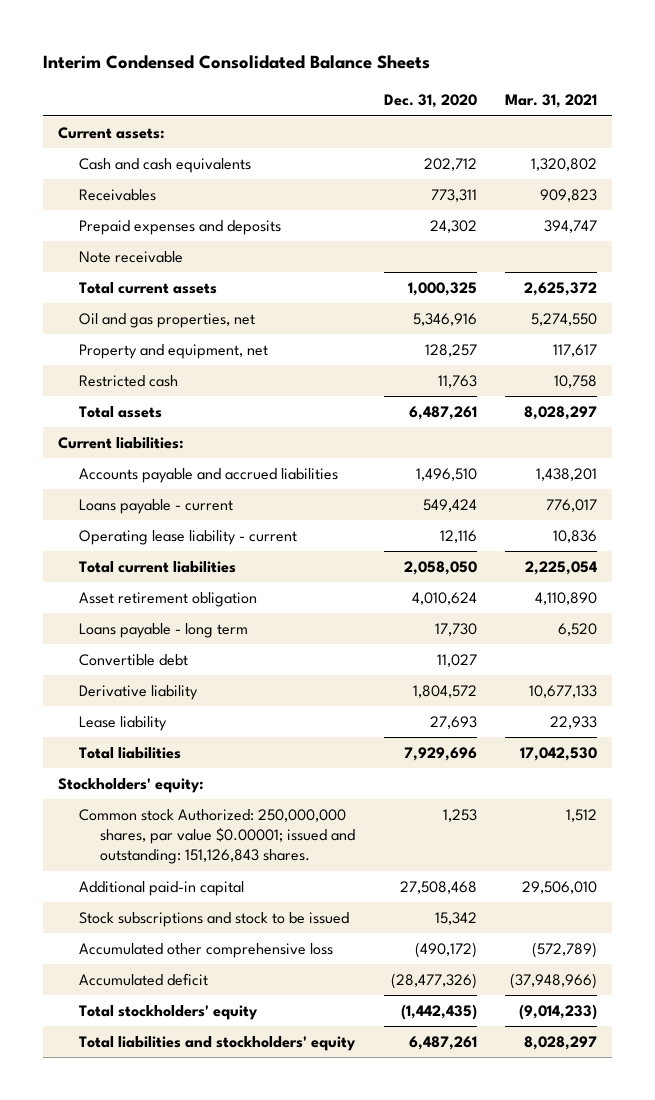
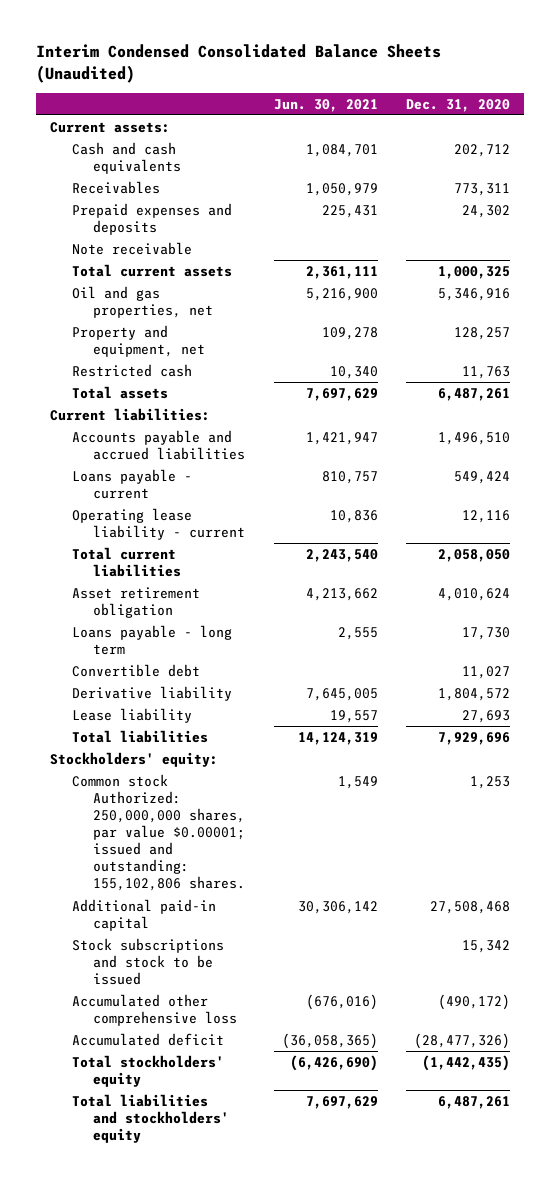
- Interim Condensed Consolidated Balance Sheets
+ Interim Condensed Consolidated Balance Sheets (Unaudited)
- | Dec. 31, 2020 | Mar. 31, 2021
+ | Jun. 30, 2021 | Dec. 31, 2020
- Common stock Authorized: 250,000,000 shares, par value $0.00001; issued and outstanding: 151,126,843 shares. | 1,253 | 1,512
+ Common stock Authorized: 250,000,000 shares, par value $0.00001; issued and outstanding: 155,102,806 shares. | 1,549 | 1,253

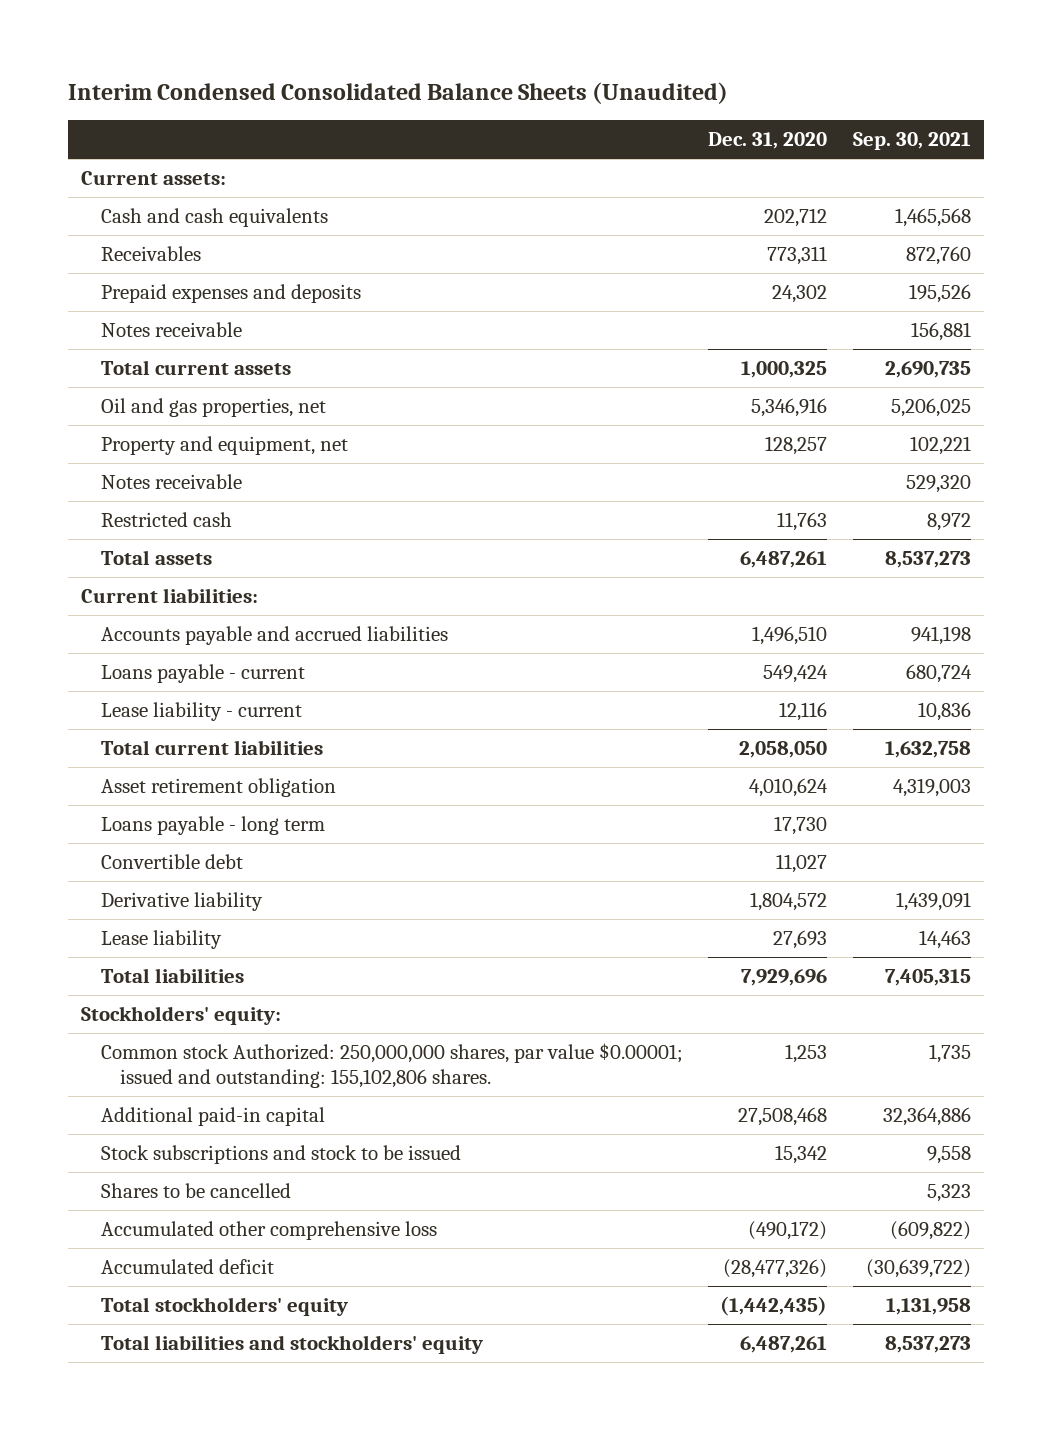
- | Jun. 30, 2021 | Dec. 31, 2020
+ | Dec. 31, 2020 | Sep. 30, 2021
- Note receivable
+ Notes receivable | | 156,881
+ Notes receivable | | 529,320
- Operating lease liability - current | 10,836 | 12,116
+ Lease liability - current | 12,116 | 10,836
+ Shares to be cancelled | | 5,323

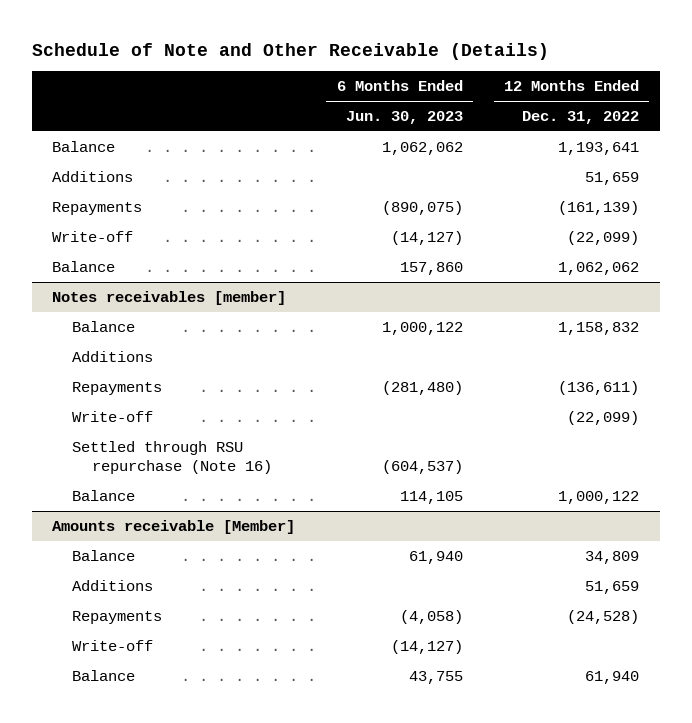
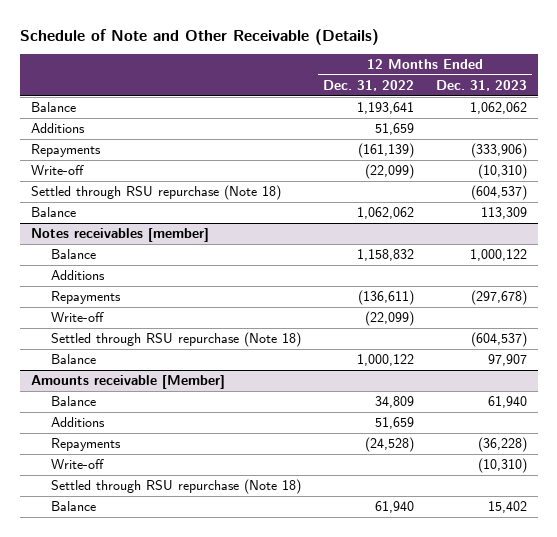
- | 6 Months Ended Jun. 30, 2023 | 12 Months Ended Dec. 31, 2022
+ | 12 Months Ended Dec. 31, 2022 | 12 Months Ended Dec. 31, 2023
+ Settled through RSU repurchase (Note 18) | | (604,537)
@ Notes receivables [member]
- Settled through RSU repurchase (Note 16) | (604,537) |
+ Settled through RSU repurchase (Note 18) | | (604,537)
@ Amounts receivable [Member]
+ Settled through RSU repurchase (Note 18)

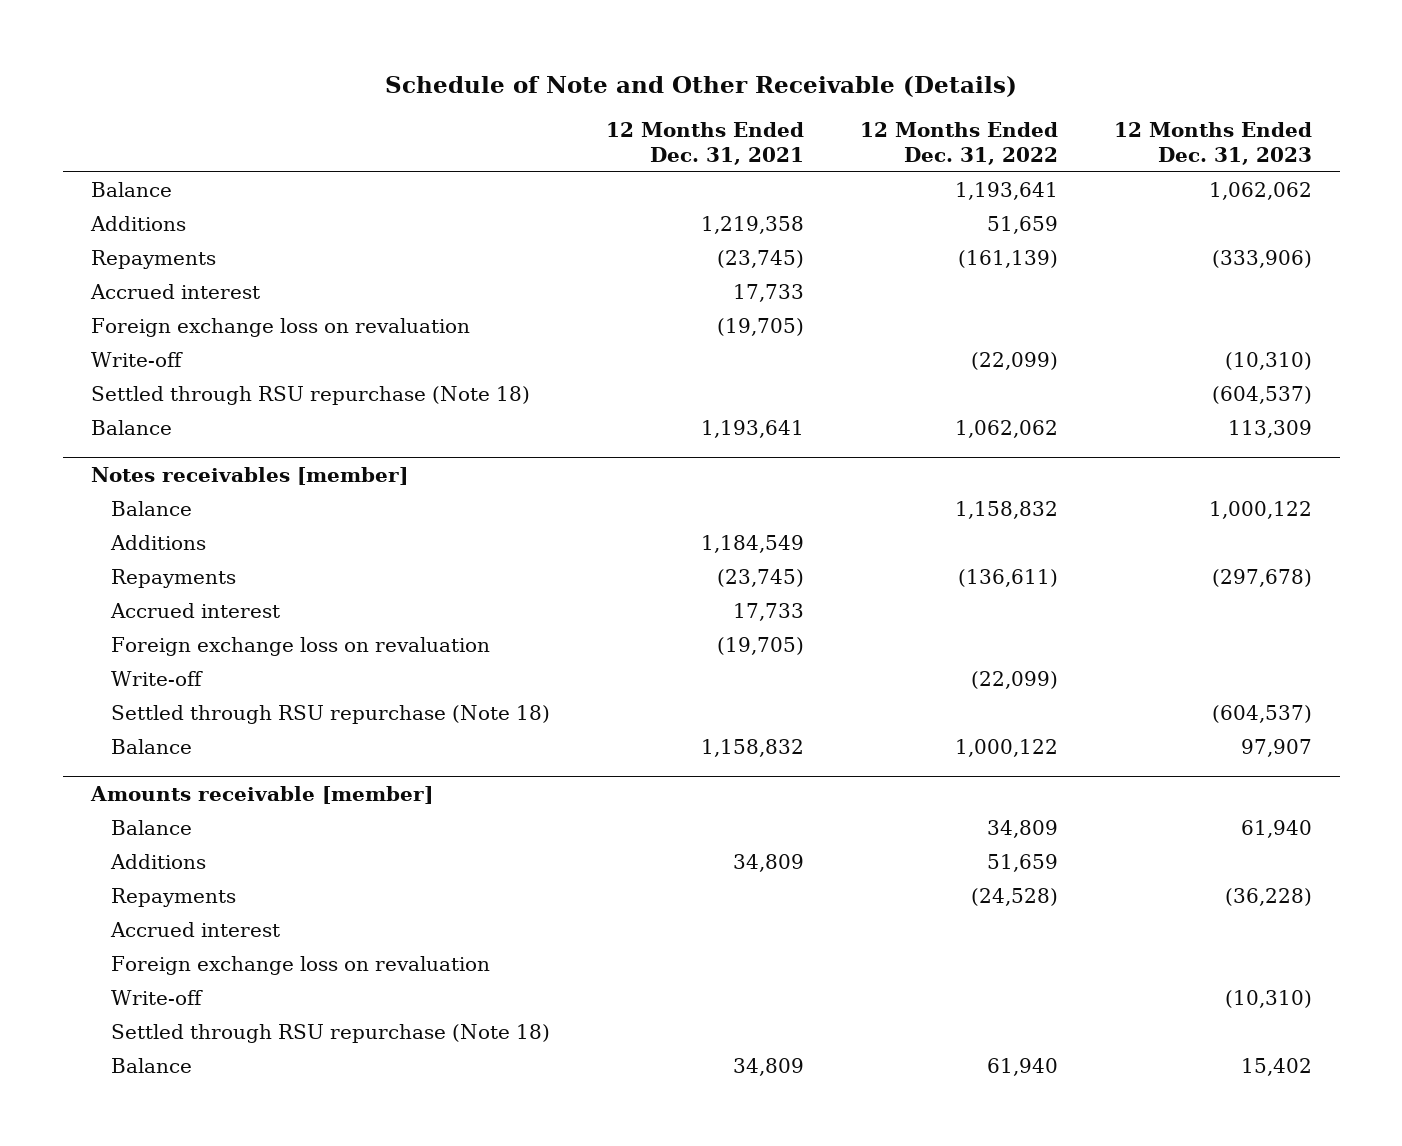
- | 12 Months Ended Dec. 31, 2022 | 12 Months Ended Dec. 31, 2023
+ | 12 Months Ended Dec. 31, 2021 | 12 Months Ended Dec. 31, 2022 | 12 Months Ended Dec. 31, 2023
+ Accrued interest | 17,733 | |
+ Foreign exchange loss on revaluation | (19,705) | |
@ Notes receivables [member]
+ Accrued interest | 17,733 | |
+ Foreign exchange loss on revaluation | (19,705) | |
- Amounts receivable [Member]
+ Amounts receivable [member]
+ Accrued interest
+ Foreign exchange loss on revaluation

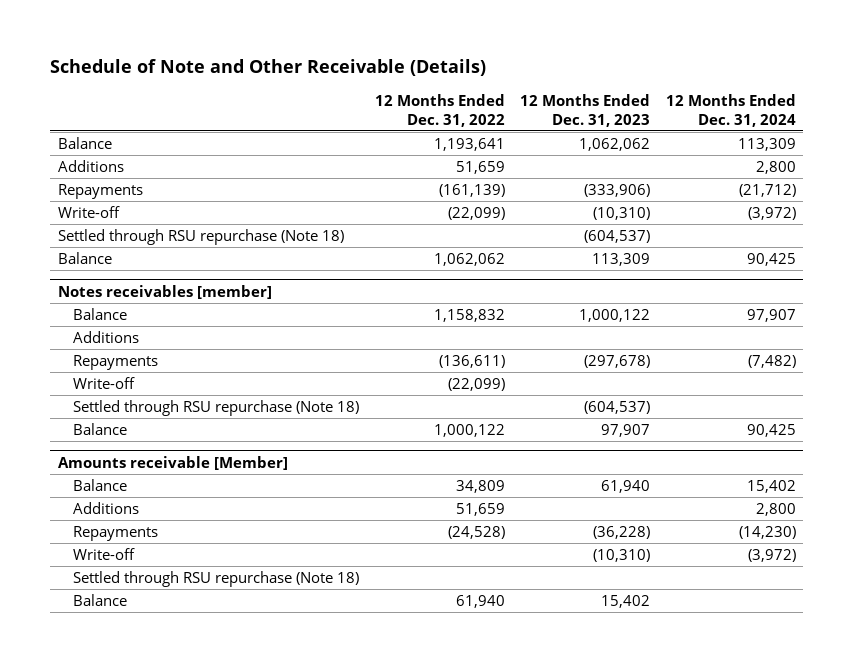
- | 12 Months Ended Dec. 31, 2021 | 12 Months Ended Dec. 31, 2022 | 12 Months Ended Dec. 31, 2023
+ | 12 Months Ended Dec. 31, 2022 | 12 Months Ended Dec. 31, 2023 | 12 Months Ended Dec. 31, 2024
- Accrued interest | 17,733 | |
- Foreign exchange loss on revaluation | (19,705) | |
@ Notes receivables [member]
- Accrued interest | 17,733 | |
- Foreign exchange loss on revaluation | (19,705) | |
- Amounts receivable [member]
+ Amounts receivable [Member]
- Accrued interest
- Foreign exchange loss on revaluation

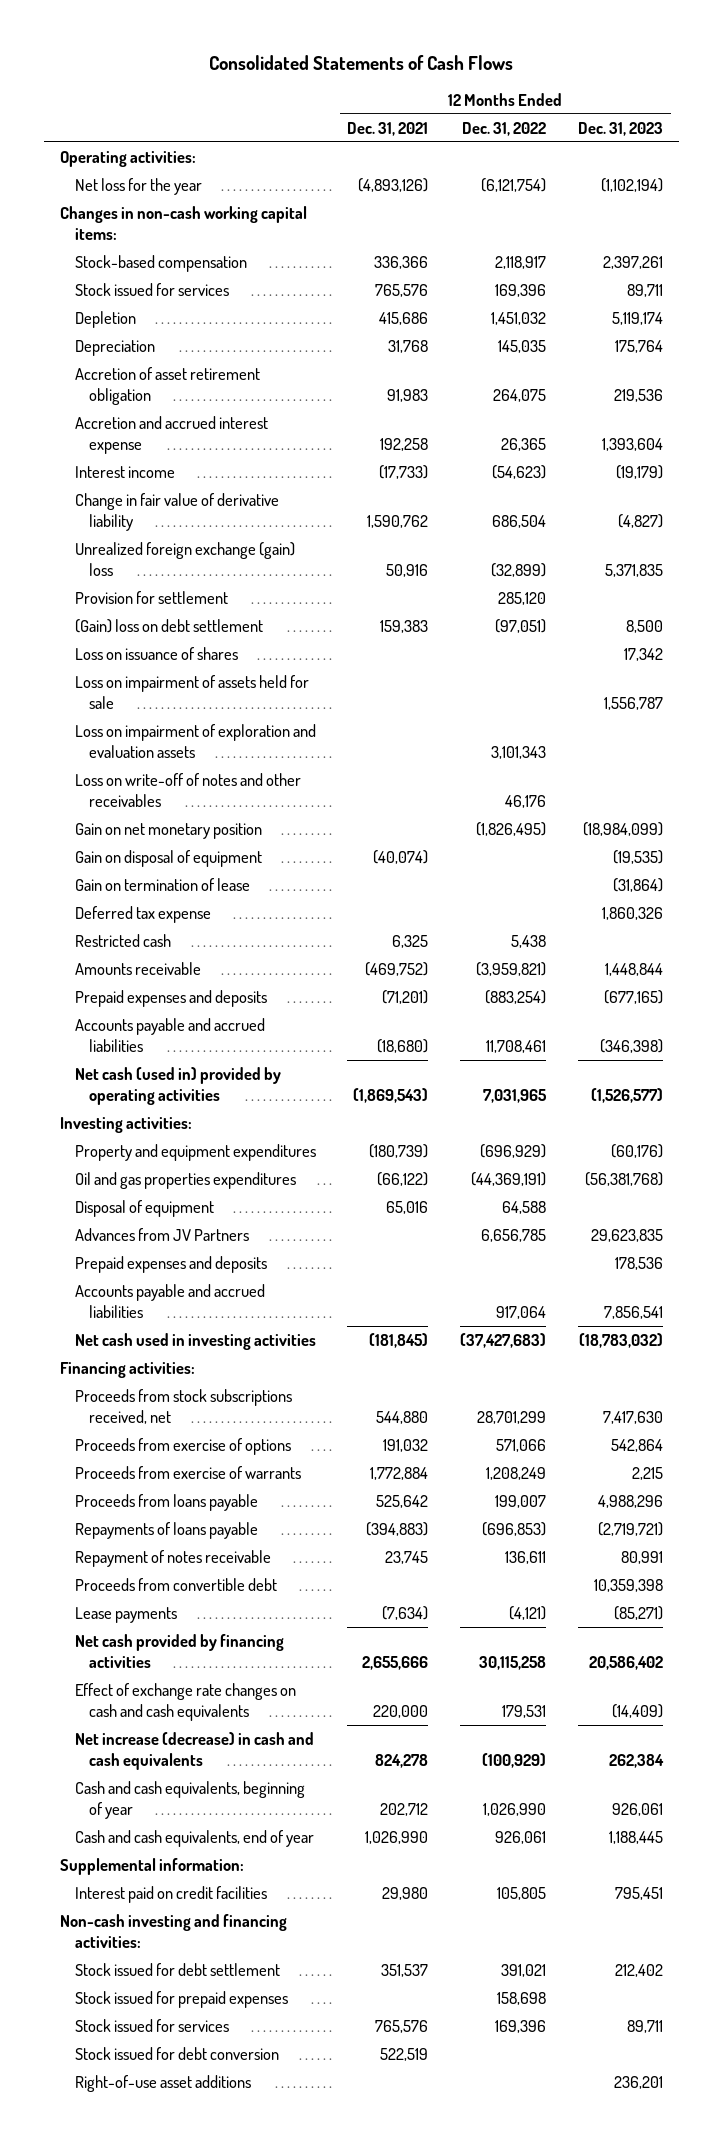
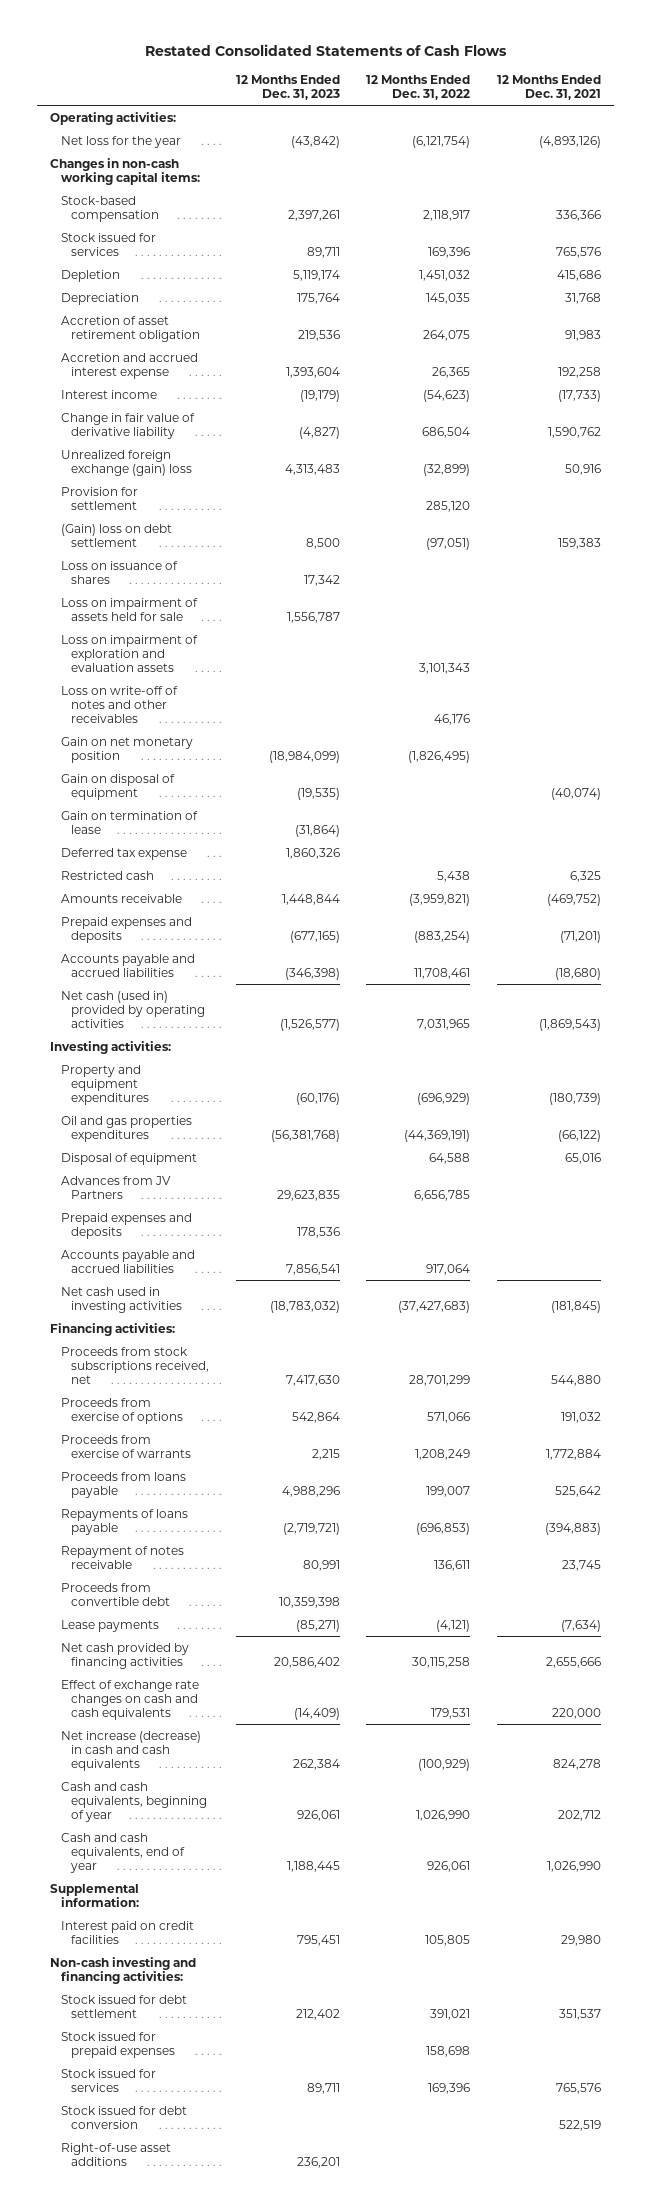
- Consolidated Statements of Cash Flows
+ Restated Consolidated Statements of Cash Flows
- | 12 Months Ended Dec. 31, 2021 | 12 Months Ended Dec. 31, 2022 | 12 Months Ended Dec. 31, 2023
+ | 12 Months Ended Dec. 31, 2023 | 12 Months Ended Dec. 31, 2022 | 12 Months Ended Dec. 31, 2021
- Net loss for the year | (4,893,126) | (6,121,754) | (1,102,194)
+ Net loss for the year | (43,842) | (6,121,754) | (4,893,126)
- Unrealized foreign exchange (gain) loss | 50,916 | (32,899) | 5,371,835
+ Unrealized foreign exchange (gain) loss | 4,313,483 | (32,899) | 50,916

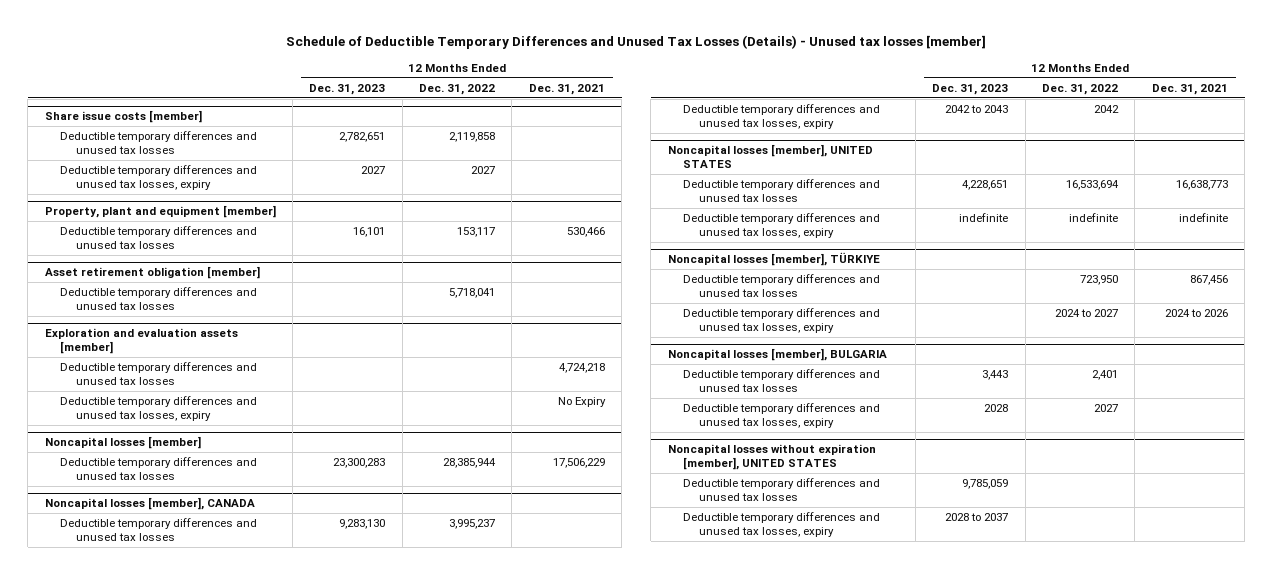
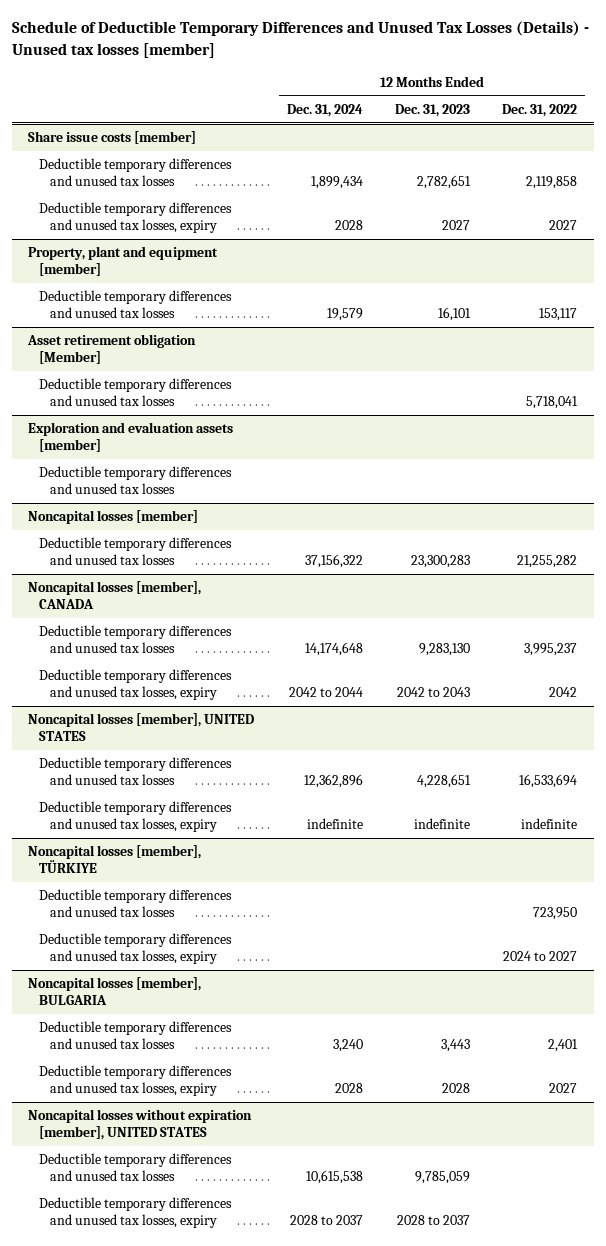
- | 12 Months Ended Dec. 31, 2023 | 12 Months Ended Dec. 31, 2022 | 12 Months Ended Dec. 31, 2021
+ | 12 Months Ended Dec. 31, 2024 | 12 Months Ended Dec. 31, 2023 | 12 Months Ended Dec. 31, 2022
- Asset retirement obligation [member]
+ Asset retirement obligation [Member]
@ Exploration and evaluation assets [member]
- Deductible temporary differences and unused tax losses, expiry | | | No Expiry
@ Noncapital losses [member]
- Deductible temporary differences and unused tax losses | 23,300,283 | 28,385,944 | 17,506,229
+ Deductible temporary differences and unused tax losses | 37,156,322 | 23,300,283 | 21,255,282

